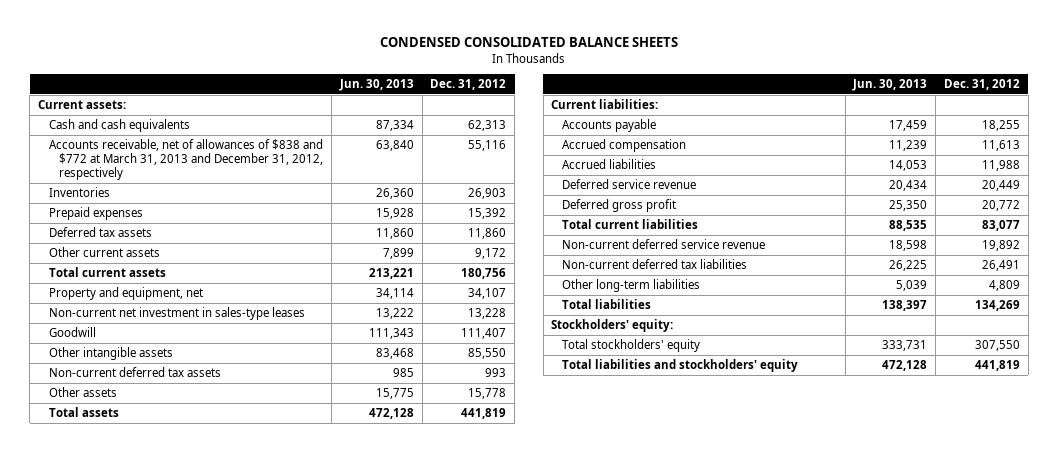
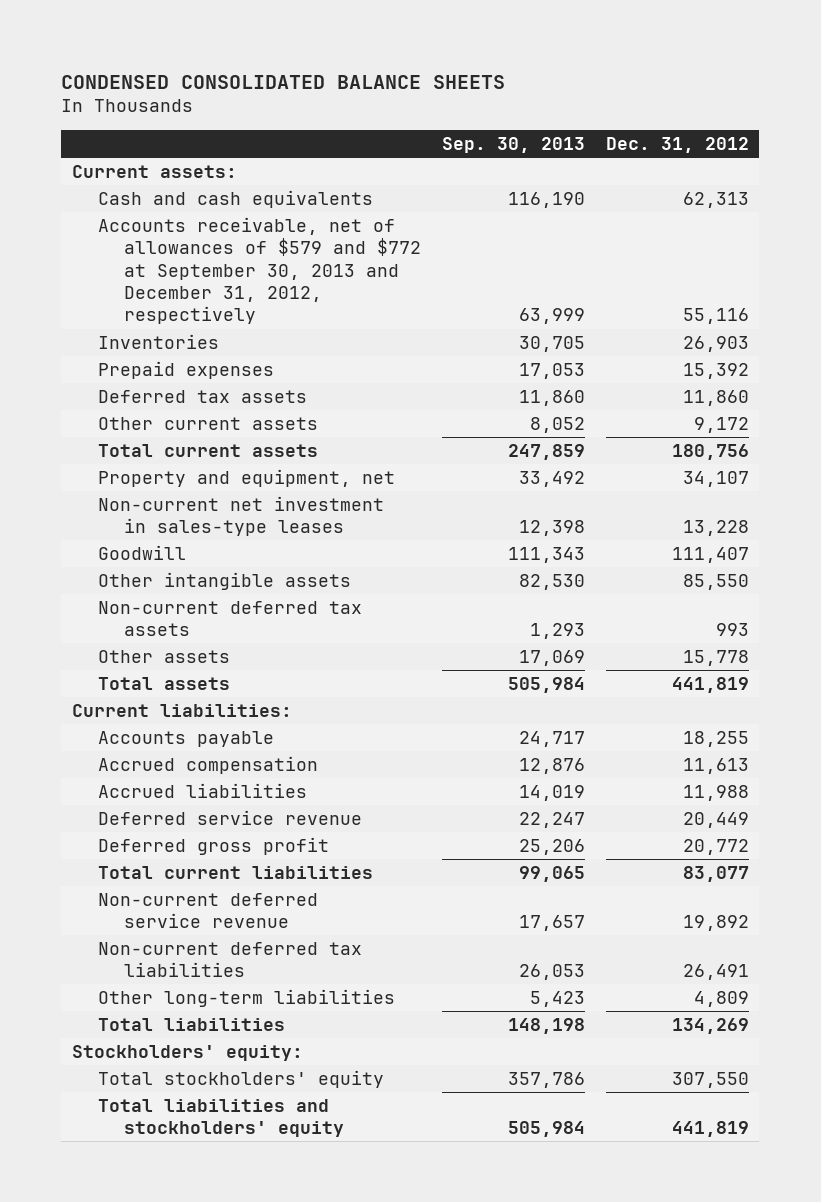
- | Jun. 30, 2013 | Dec. 31, 2012
+ | Sep. 30, 2013 | Dec. 31, 2012
- Accounts receivable, net of allowances of $838 and $772 at March 31, 2013 and December 31, 2012, respectively | 63,840 | 55,116
+ Accounts receivable, net of allowances of $579 and $772 at September 30, 2013 and December 31, 2012, respectively | 63,999 | 55,116

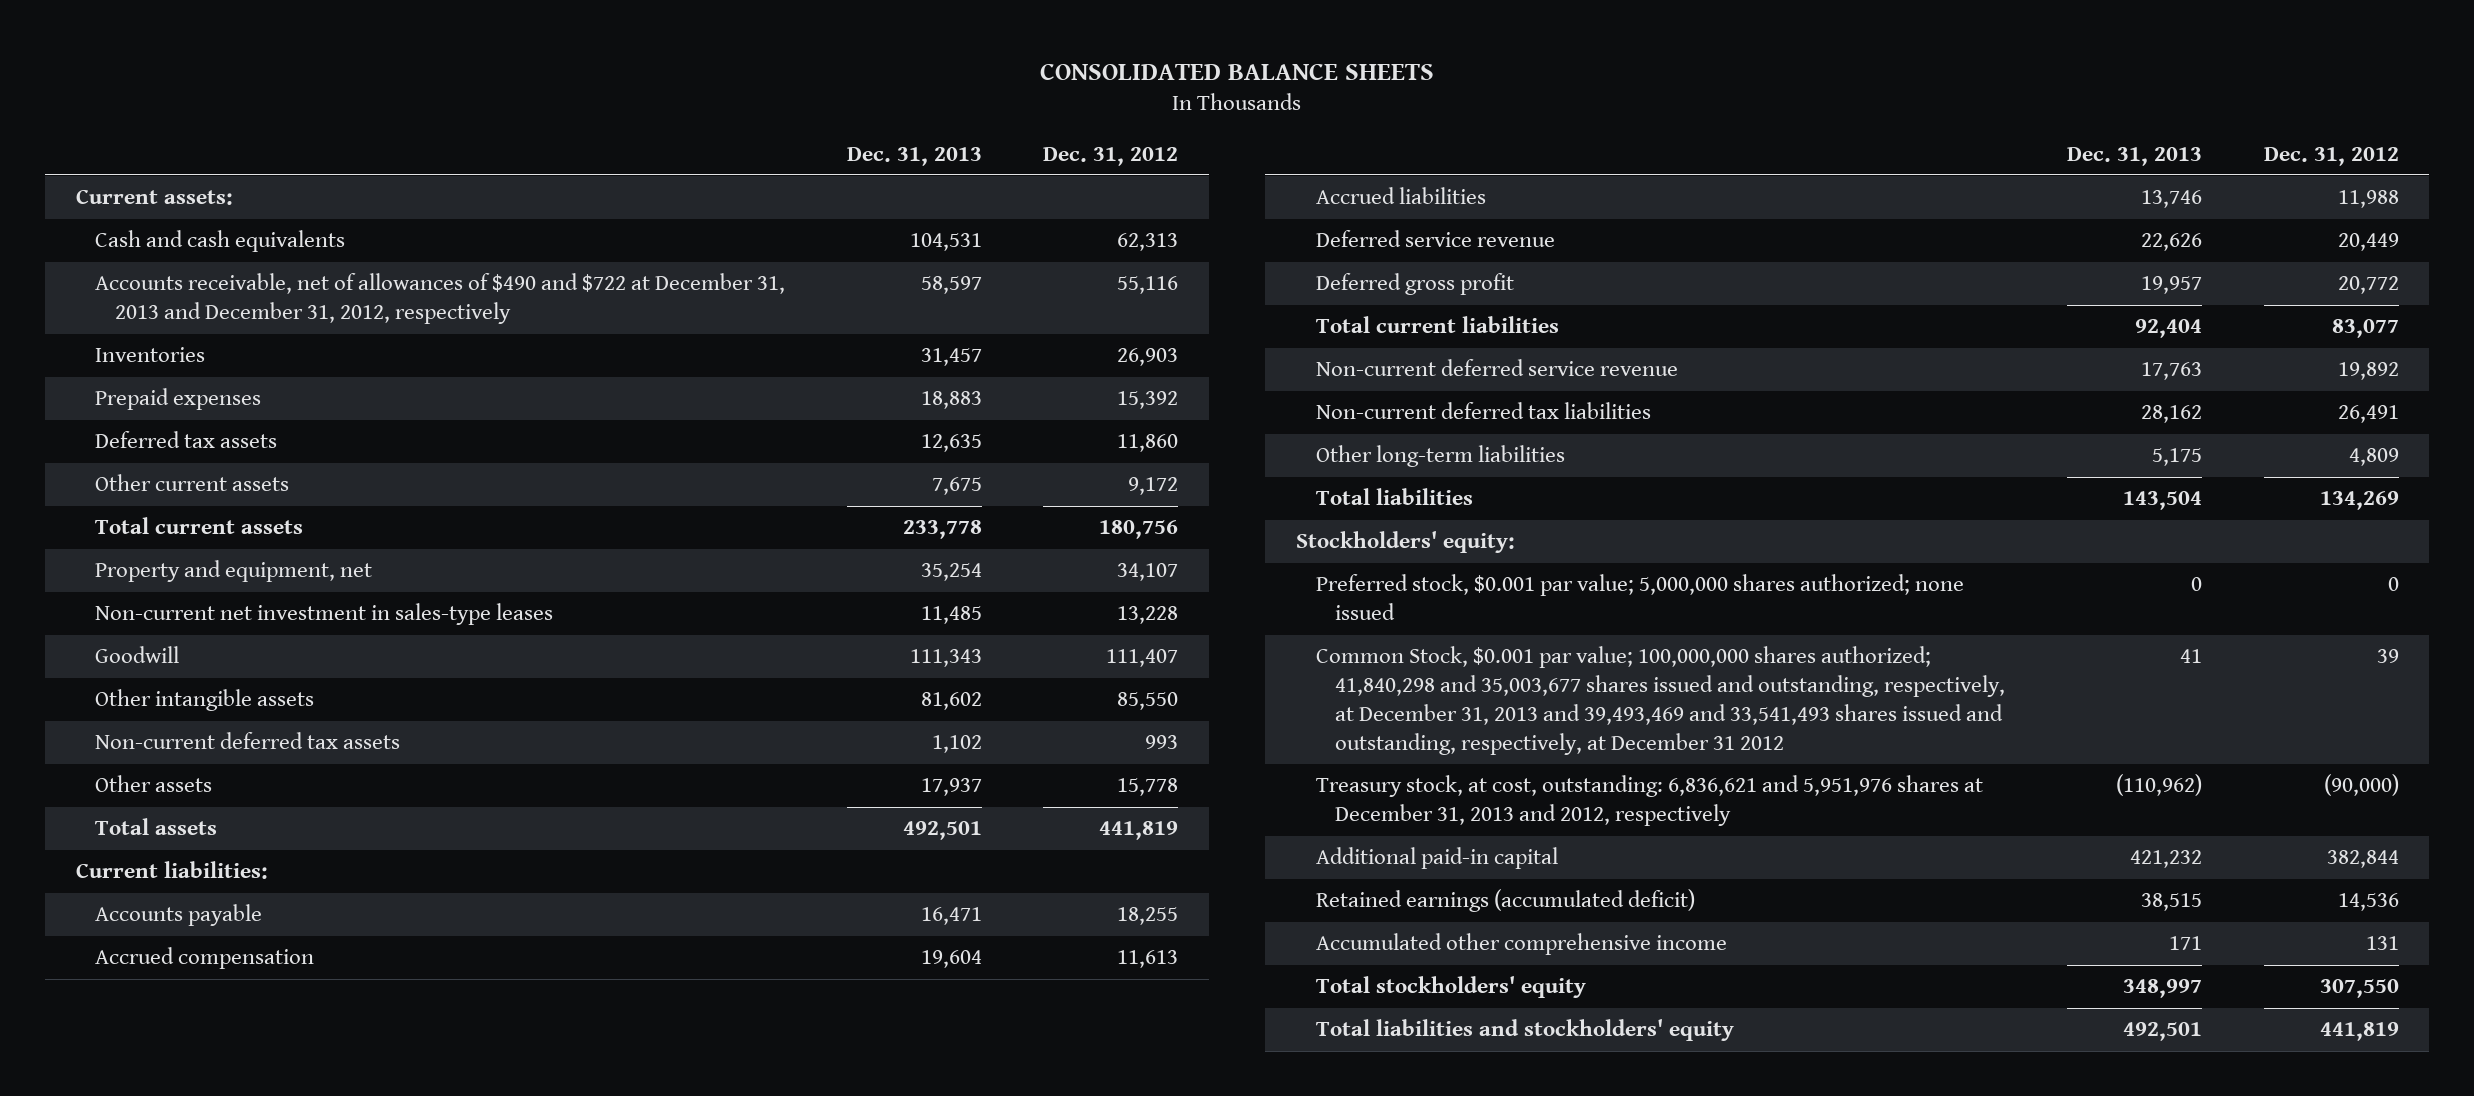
- CONDENSED CONSOLIDATED BALANCE SHEETS
+ CONSOLIDATED BALANCE SHEETS
- | Sep. 30, 2013 | Dec. 31, 2012
+ | Dec. 31, 2013 | Dec. 31, 2012
- Accounts receivable, net of allowances of $579 and $772 at September 30, 2013 and December 31, 2012, respectively | 63,999 | 55,116
+ Accounts receivable, net of allowances of $490 and $722 at December 31, 2013 and December 31, 2012, respectively | 58,597 | 55,116
+ Preferred stock, $0.001 par value; 5,000,000 shares authorized; none issued | 0 | 0
+ Common Stock, $0.001 par value; 100,000,000 shares authorized; 41,840,298 and 35,003,677 shares issued and outstanding, respectively, at December 31, 2013 and 39,493,469 and 33,541,493 shares issued and outstanding, respectively, at December 31 2012 | 41 | 39
+ Treasury stock, at cost, outstanding: 6,836,621 and 5,951,976 shares at December 31, 2013 and 2012, respectively | (110,962) | (90,000)
+ Additional paid-in capital | 421,232 | 382,844
+ Retained earnings (accumulated deficit) | 38,515 | 14,536
+ Accumulated other comprehensive income | 171 | 131

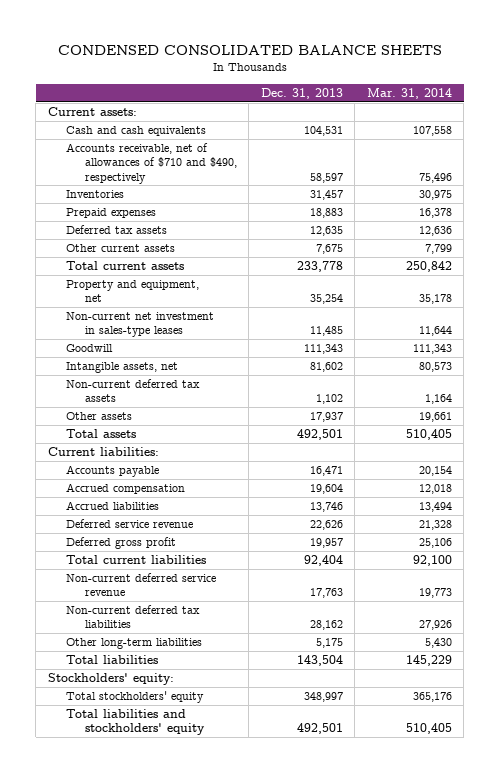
- CONSOLIDATED BALANCE SHEETS
+ CONDENSED CONSOLIDATED BALANCE SHEETS
- | Dec. 31, 2013 | Dec. 31, 2012
+ | Dec. 31, 2013 | Mar. 31, 2014
- Accounts receivable, net of allowances of $490 and $722 at December 31, 2013 and December 31, 2012, respectively | 58,597 | 55,116
+ Accounts receivable, net of allowances of $710 and $490, respectively | 58,597 | 75,496
- Other intangible assets | 81,602 | 85,550
+ Intangible assets, net | 81,602 | 80,573
- Preferred stock, $0.001 par value; 5,000,000 shares authorized; none issued | 0 | 0
- Common Stock, $0.001 par value; 100,000,000 shares authorized; 41,840,298 and 35,003,677 shares issued and outstanding, respectively, at December 31, 2013 and 39,493,469 and 33,541,493 shares issued and outstanding, respectively, at December 31 2012 | 41 | 39
- Treasury stock, at cost, outstanding: 6,836,621 and 5,951,976 shares at December 31, 2013 and 2012, respectively | (110,962) | (90,000)
- Additional paid-in capital | 421,232 | 382,844
- Retained earnings (accumulated deficit) | 38,515 | 14,536
- Accumulated other comprehensive income | 171 | 131

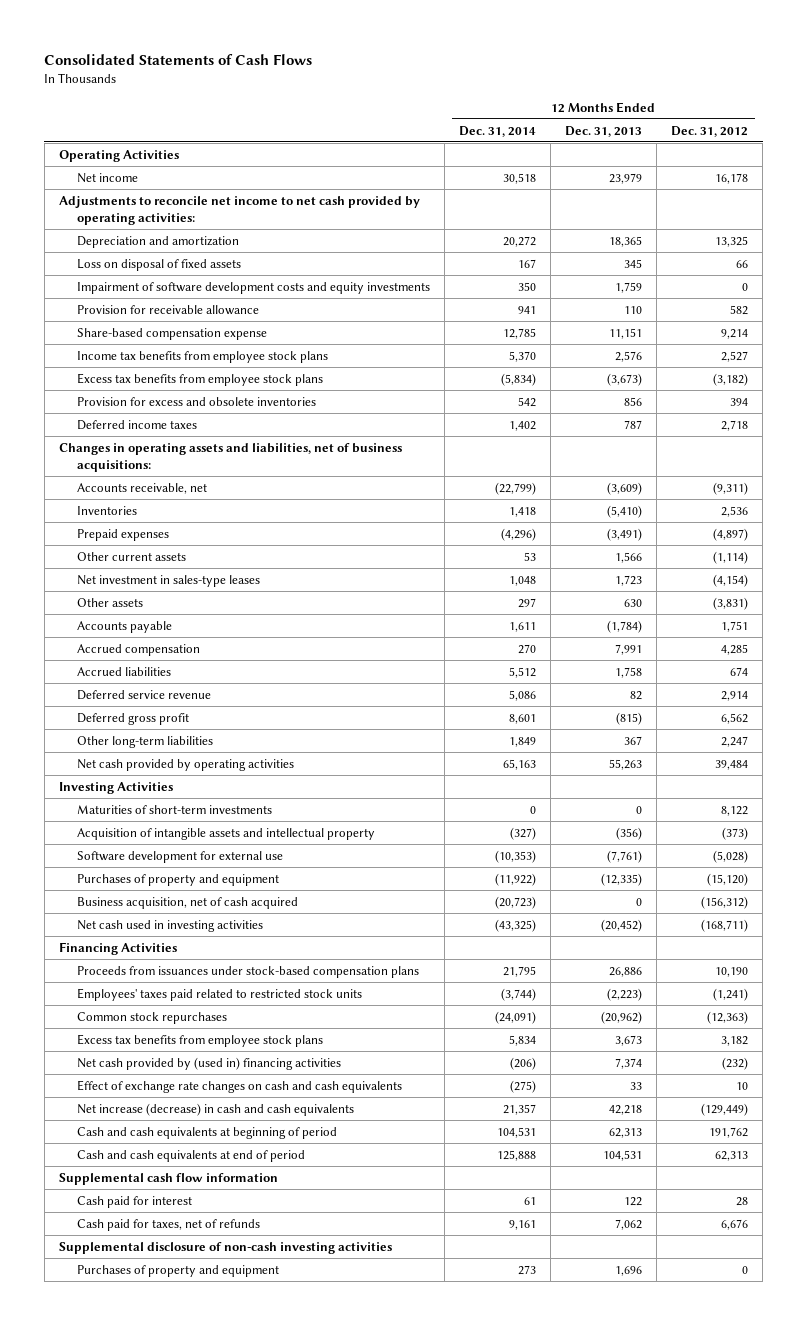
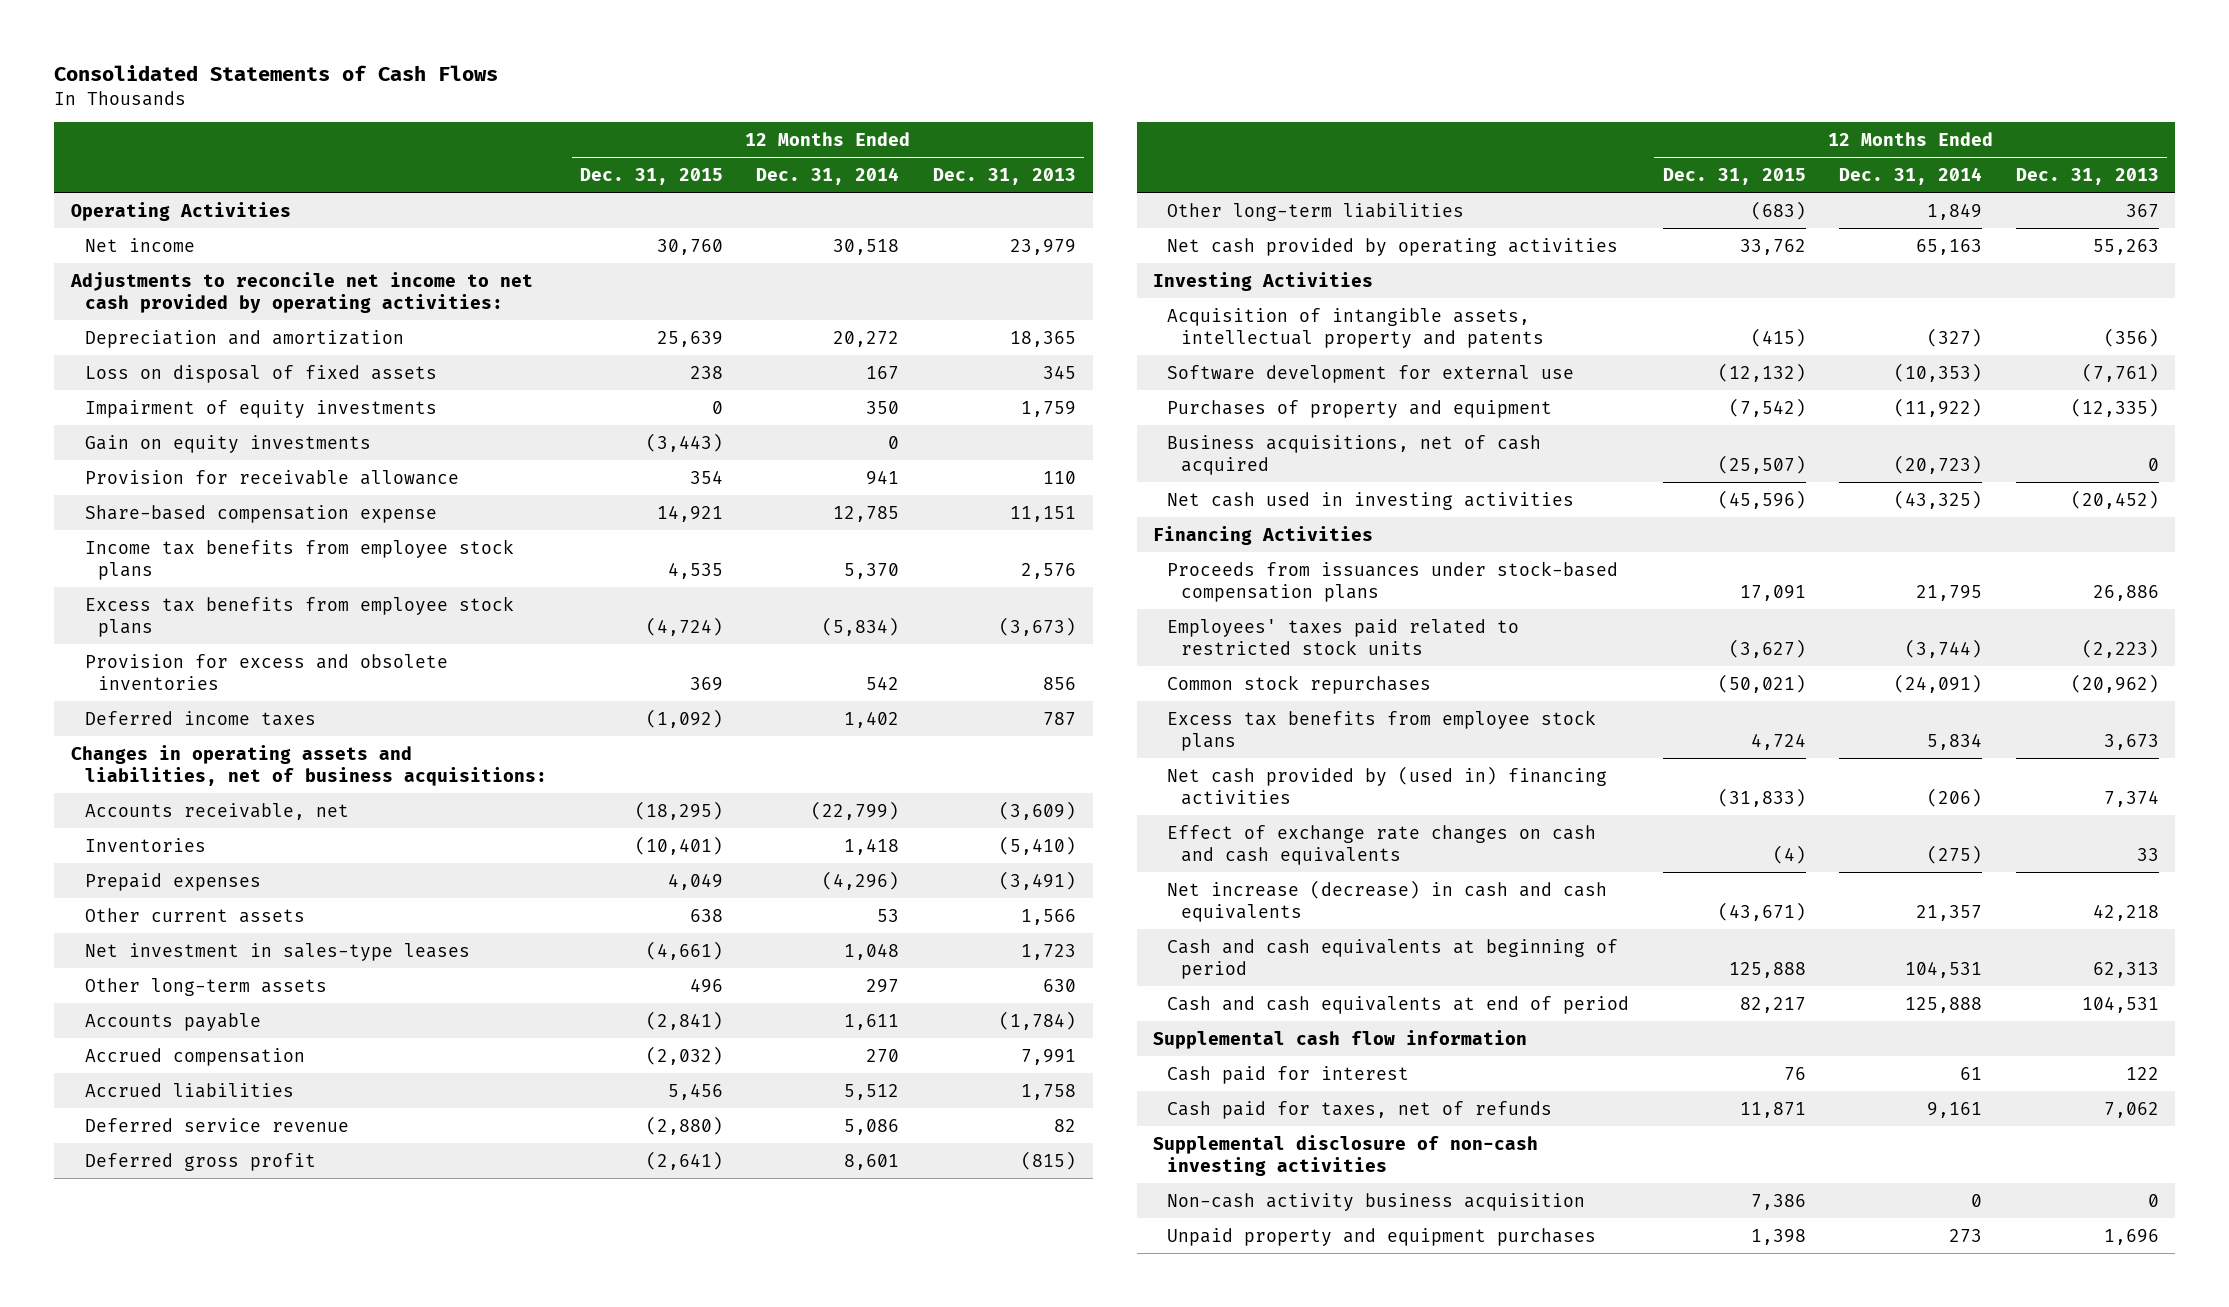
- | 12 Months Ended Dec. 31, 2014 | 12 Months Ended Dec. 31, 2013 | 12 Months Ended Dec. 31, 2012
+ | 12 Months Ended Dec. 31, 2015 | 12 Months Ended Dec. 31, 2014 | 12 Months Ended Dec. 31, 2013
- Impairment of software development costs and equity investments | 350 | 1,759 | 0
+ Impairment of equity investments | 0 | 350 | 1,759
+ Gain on equity investments | (3,443) | 0 |
- Other assets | 297 | 630 | (3,831)
+ Other long-term assets | 496 | 297 | 630
- Maturities of short-term investments | 0 | 0 | 8,122
- Acquisition of intangible assets and intellectual property | (327) | (356) | (373)
+ Acquisition of intangible assets, intellectual property and patents | (415) | (327) | (356)
- Business acquisition, net of cash acquired | (20,723) | 0 | (156,312)
+ Business acquisitions, net of cash acquired | (25,507) | (20,723) | 0
- Purchases of property and equipment | 273 | 1,696 | 0
+ Non-cash activity business acquisition | 7,386 | 0 | 0
+ Unpaid property and equipment purchases | 1,398 | 273 | 1,696

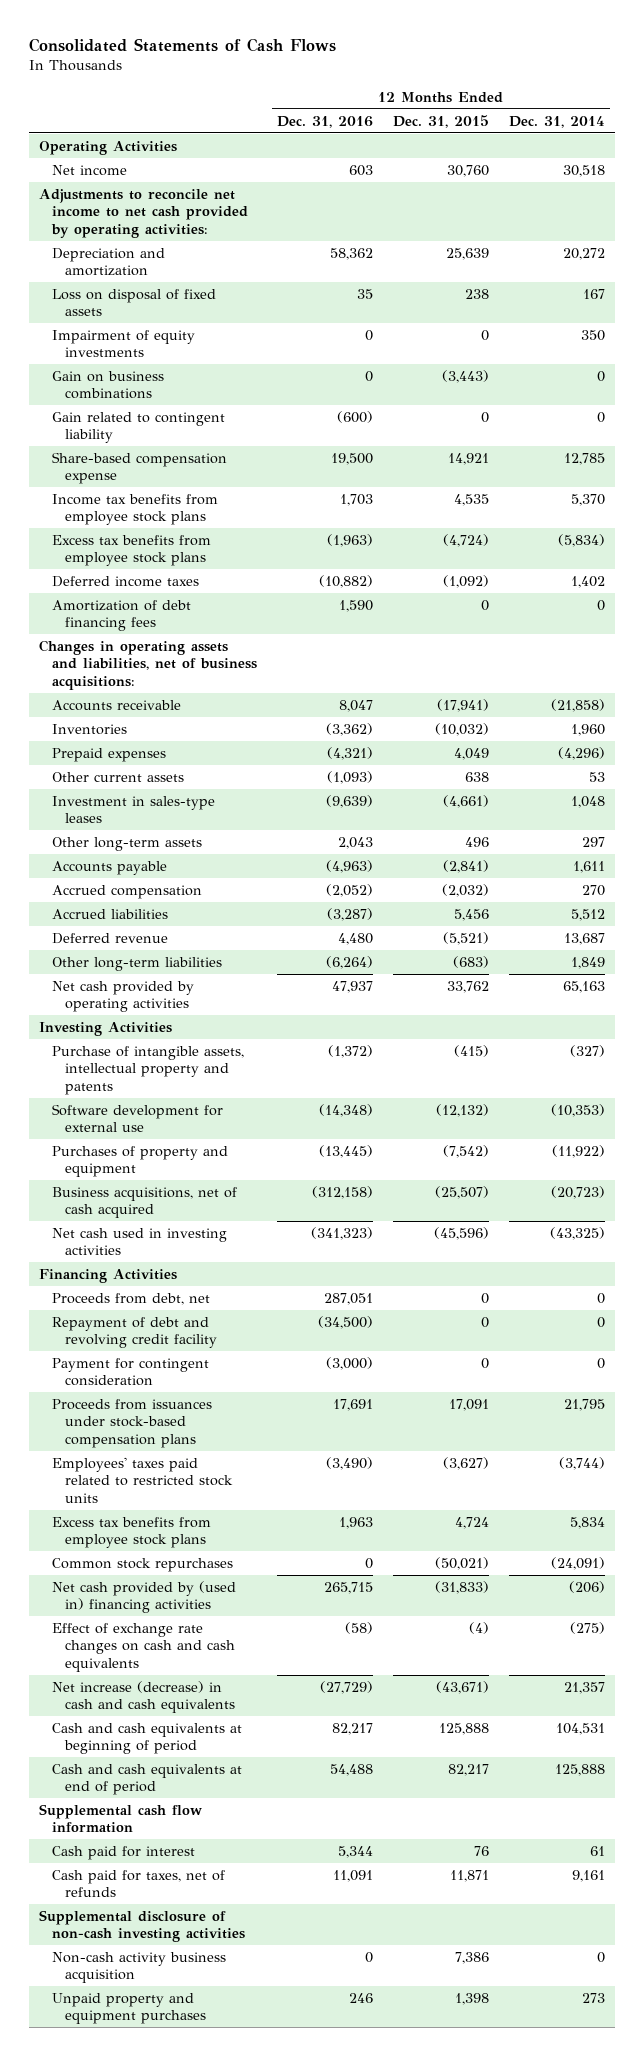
- | 12 Months Ended Dec. 31, 2015 | 12 Months Ended Dec. 31, 2014 | 12 Months Ended Dec. 31, 2013
+ | 12 Months Ended Dec. 31, 2016 | 12 Months Ended Dec. 31, 2015 | 12 Months Ended Dec. 31, 2014
- Gain on equity investments | (3,443) | 0 |
- Provision for receivable allowance | 354 | 941 | 110
+ Gain on business combinations | 0 | (3,443) | 0
+ Gain related to contingent liability | (600) | 0 | 0
- Provision for excess and obsolete inventories | 369 | 542 | 856
+ Amortization of debt financing fees | 1,590 | 0 | 0
- Accounts receivable, net | (18,295) | (22,799) | (3,609)
- Inventories | (10,401) | 1,418 | (5,410)
+ Accounts receivable | 8,047 | (17,941) | (21,858)
+ Inventories | (3,362) | (10,032) | 1,960
- Net investment in sales-type leases | (4,661) | 1,048 | 1,723
+ Investment in sales-type leases | (9,639) | (4,661) | 1,048
- Deferred service revenue | (2,880) | 5,086 | 82
- Deferred gross profit | (2,641) | 8,601 | (815)
+ Deferred revenue | 4,480 | (5,521) | 13,687
- Acquisition of intangible assets, intellectual property and patents | (415) | (327) | (356)
+ Purchase of intangible assets, intellectual property and patents | (1,372) | (415) | (327)
+ Proceeds from debt, net | 287,051 | 0 | 0
+ Repayment of debt and revolving credit facility | (34,500) | 0 | 0
+ Payment for contingent consideration | (3,000) | 0 | 0
moved down: Common stock repurchases | 0 | (50,021) | (24,091)

